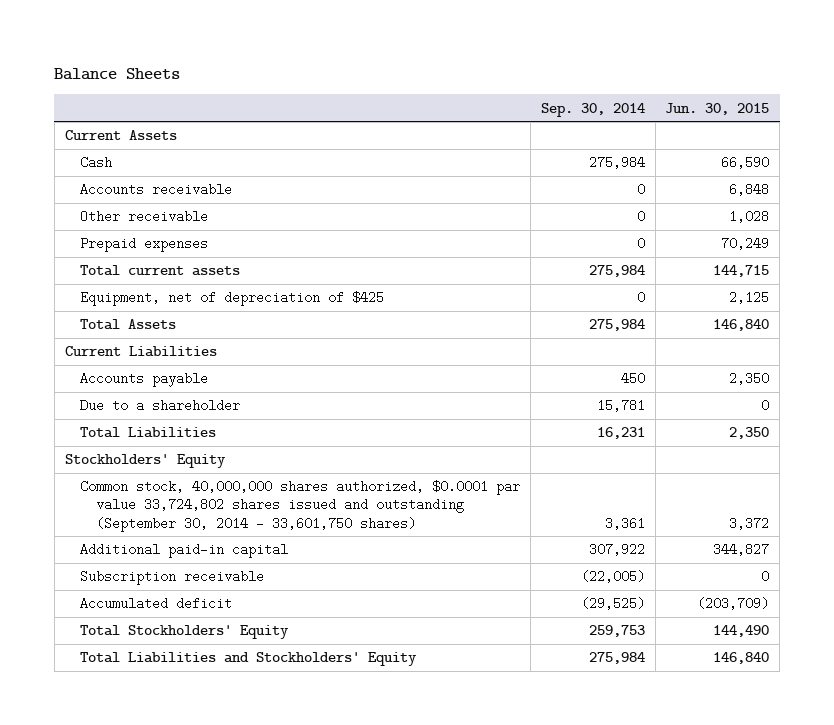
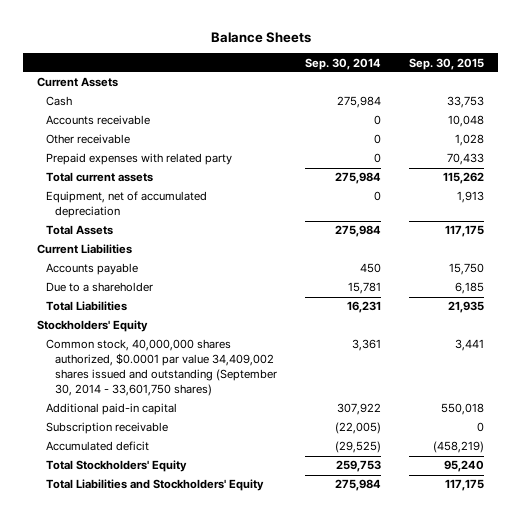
- | Sep. 30, 2014 | Jun. 30, 2015
+ | Sep. 30, 2014 | Sep. 30, 2015
- Prepaid expenses | 0 | 70,249
+ Prepaid expenses with related party | 0 | 70,433
- Equipment, net of depreciation of $425 | 0 | 2,125
+ Equipment, net of accumulated depreciation | 0 | 1,913
- Common stock, 40,000,000 shares authorized, $0.0001 par value 33,724,802 shares issued and outstanding (September 30, 2014 - 33,601,750 shares) | 3,361 | 3,372
+ Common stock, 40,000,000 shares authorized, $0.0001 par value 34,409,002 shares issued and outstanding (September 30, 2014 - 33,601,750 shares) | 3,361 | 3,441

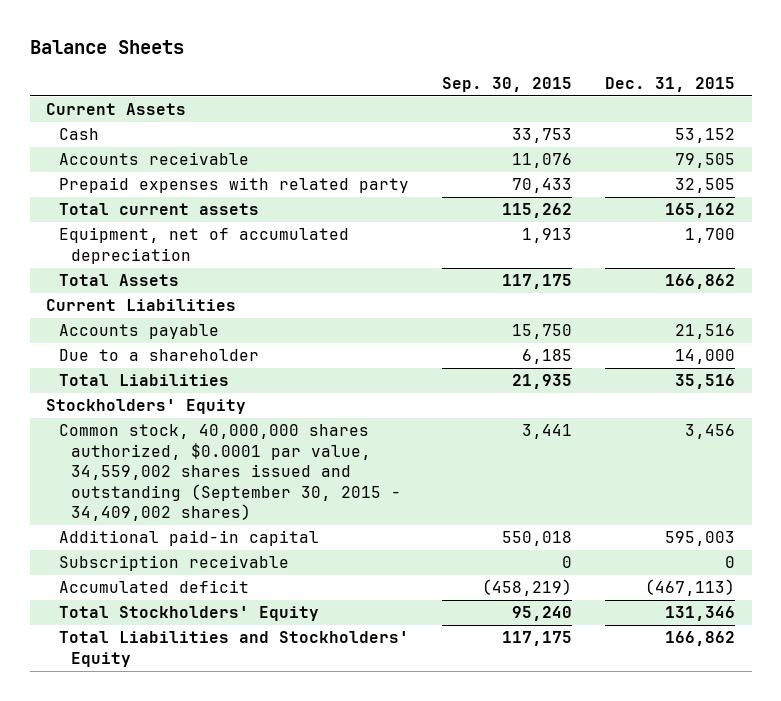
- | Sep. 30, 2014 | Sep. 30, 2015
+ | Sep. 30, 2015 | Dec. 31, 2015
- Accounts receivable | 0 | 10,048
- Other receivable | 0 | 1,028
+ Accounts receivable | 11,076 | 79,505
- Common stock, 40,000,000 shares authorized, $0.0001 par value 34,409,002 shares issued and outstanding (September 30, 2014 - 33,601,750 shares) | 3,361 | 3,441
+ Common stock, 40,000,000 shares authorized, $0.0001 par value, 34,559,002 shares issued and outstanding (September 30, 2015 - 34,409,002 shares) | 3,441 | 3,456

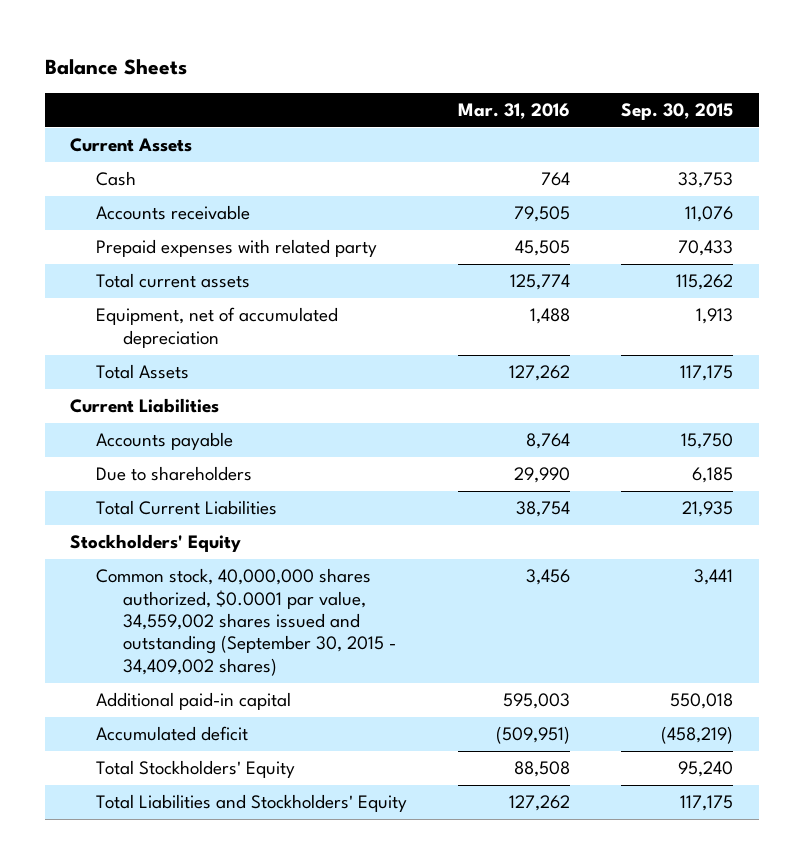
- | Sep. 30, 2015 | Dec. 31, 2015
+ | Mar. 31, 2016 | Sep. 30, 2015
- Due to a shareholder | 6,185 | 14,000
- Total Liabilities | 21,935 | 35,516
+ Due to shareholders | 29,990 | 6,185
+ Total Current Liabilities | 38,754 | 21,935
- Subscription receivable | 0 | 0

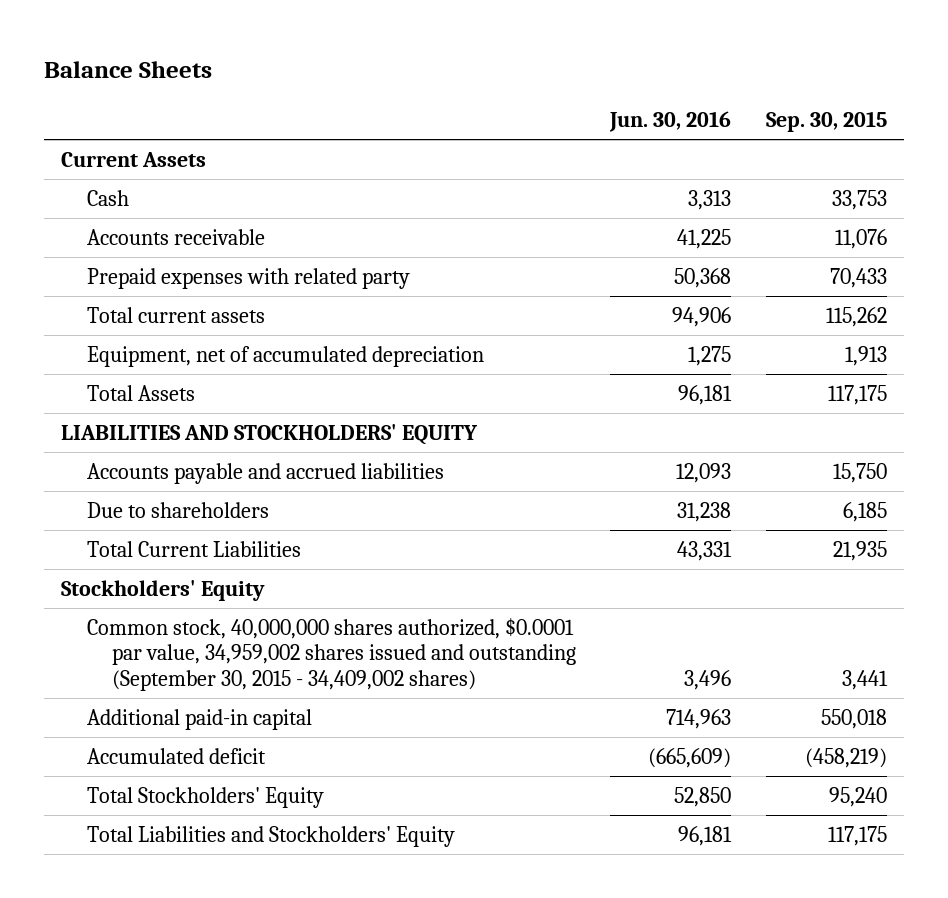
- | Mar. 31, 2016 | Sep. 30, 2015
+ | Jun. 30, 2016 | Sep. 30, 2015
- Current Liabilities
- Accounts payable | 8,764 | 15,750
+ LIABILITIES AND STOCKHOLDERS' EQUITY
+ Accounts payable and accrued liabilities | 12,093 | 15,750
- Common stock, 40,000,000 shares authorized, $0.0001 par value, 34,559,002 shares issued and outstanding (September 30, 2015 - 34,409,002 shares) | 3,456 | 3,441
+ Common stock, 40,000,000 shares authorized, $0.0001 par value, 34,959,002 shares issued and outstanding (September 30, 2015 - 34,409,002 shares) | 3,496 | 3,441

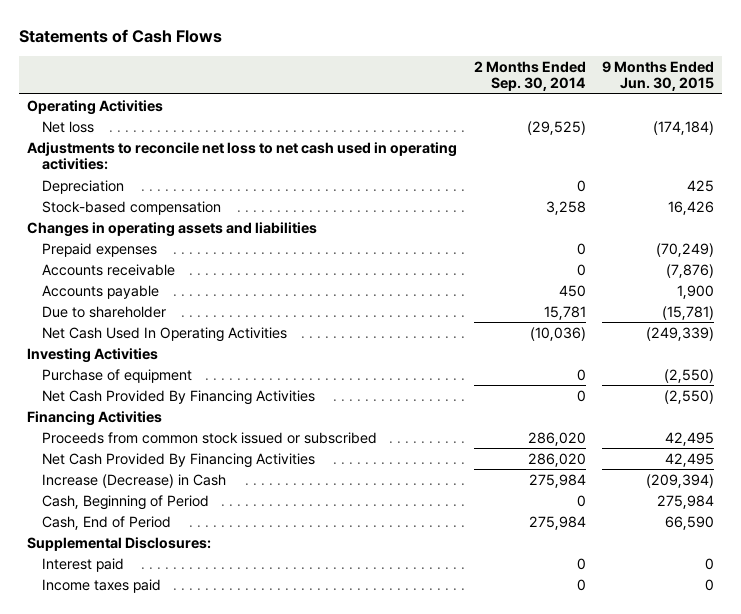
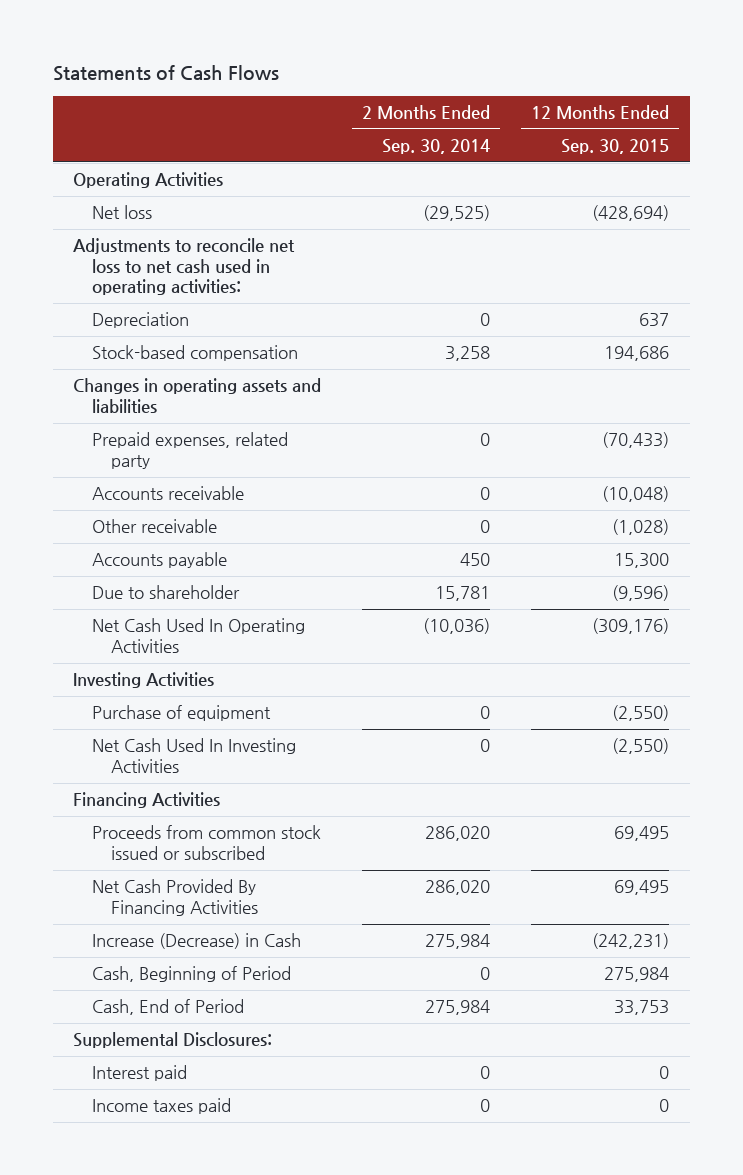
- | 2 Months Ended Sep. 30, 2014 | 9 Months Ended Jun. 30, 2015
+ | 2 Months Ended Sep. 30, 2014 | 12 Months Ended Sep. 30, 2015
- Prepaid expenses | 0 | (70,249)
+ Prepaid expenses, related party | 0 | (70,433)
+ Other receivable | 0 | (1,028)
- Net Cash Provided By Financing Activities | 0 | (2,550)
+ Net Cash Used In Investing Activities | 0 | (2,550)

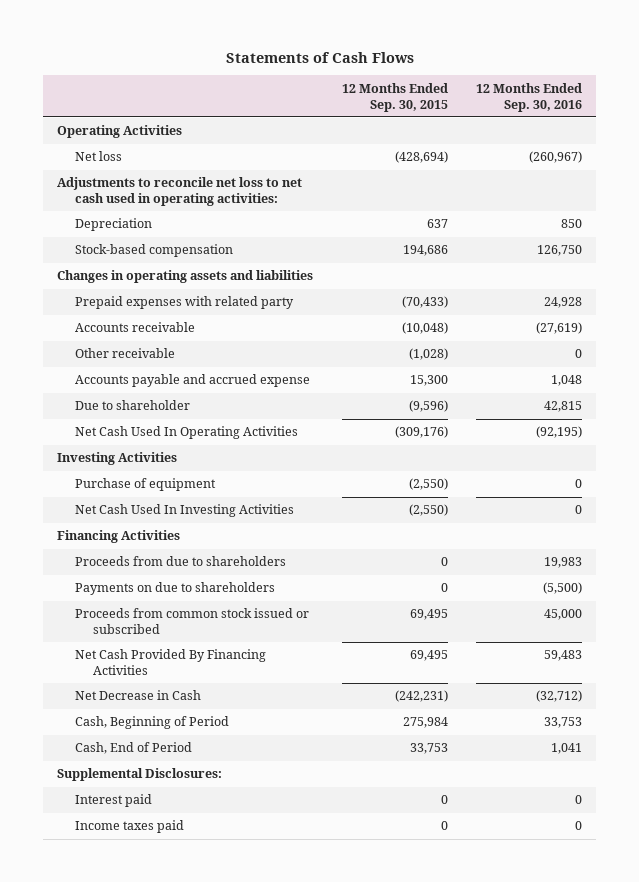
- | 2 Months Ended Sep. 30, 2014 | 12 Months Ended Sep. 30, 2015
+ | 12 Months Ended Sep. 30, 2015 | 12 Months Ended Sep. 30, 2016
- Prepaid expenses, related party | 0 | (70,433)
+ Prepaid expenses with related party | (70,433) | 24,928
- Accounts payable | 450 | 15,300
+ Accounts payable and accrued expense | 15,300 | 1,048
+ Proceeds from due to shareholders | 0 | 19,983
+ Payments on due to shareholders | 0 | (5,500)
- Increase (Decrease) in Cash | 275,984 | (242,231)
+ Net Decrease in Cash | (242,231) | (32,712)

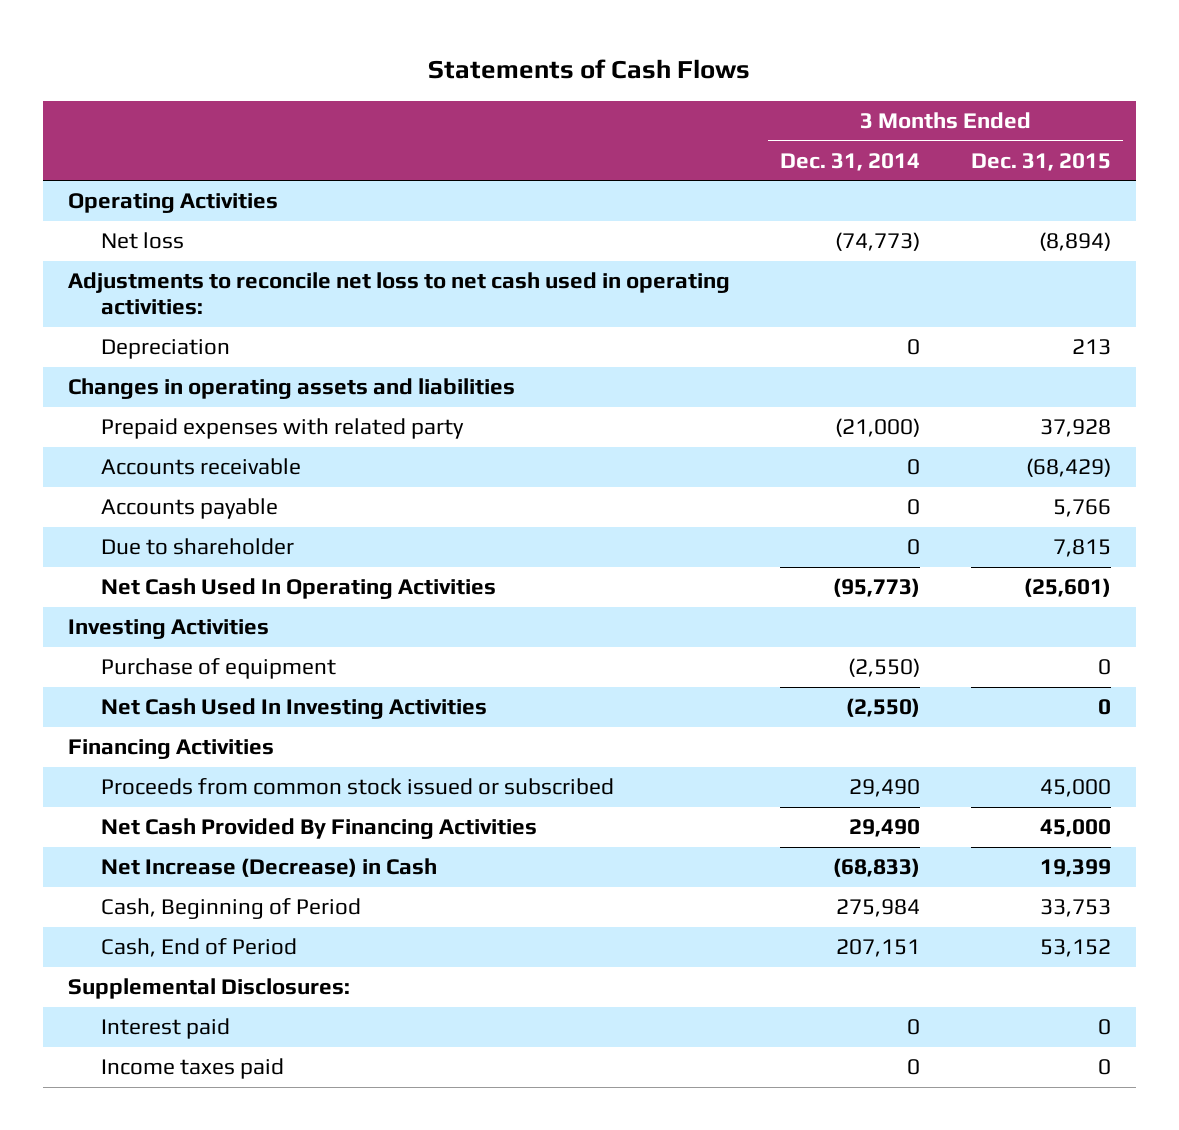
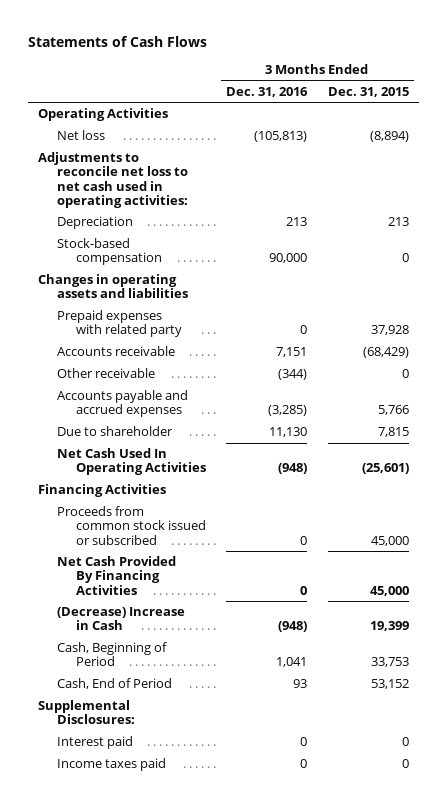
- | 3 Months Ended Dec. 31, 2014 | 3 Months Ended Dec. 31, 2015
+ | 3 Months Ended Dec. 31, 2016 | 3 Months Ended Dec. 31, 2015
+ Stock-based compensation | 90,000 | 0
- Accounts payable | 0 | 5,766
+ Other receivable | (344) | 0
+ Accounts payable and accrued expenses | (3,285) | 5,766
- Investing Activities
- Purchase of equipment | (2,550) | 0
- Net Cash Used In Investing Activities | (2,550) | 0
- Net Increase (Decrease) in Cash | (68,833) | 19,399
+ (Decrease) Increase in Cash | (948) | 19,399

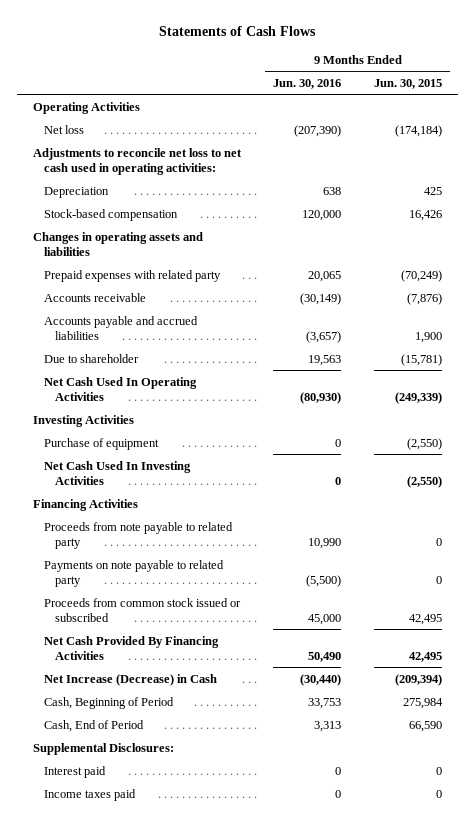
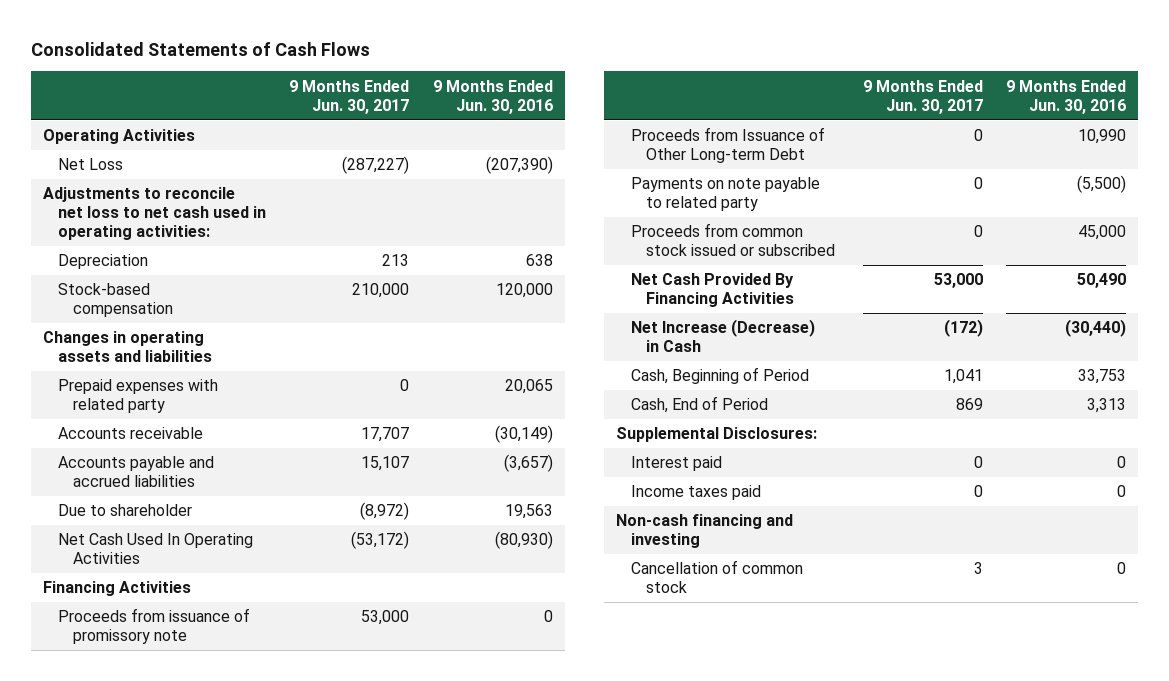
- Statements of Cash Flows
+ Consolidated Statements of Cash Flows
- | 9 Months Ended Jun. 30, 2016 | 9 Months Ended Jun. 30, 2015
+ | 9 Months Ended Jun. 30, 2017 | 9 Months Ended Jun. 30, 2016
- Net loss | (207,390) | (174,184)
+ Net Loss | (287,227) | (207,390)
- Investing Activities
- Purchase of equipment | 0 | (2,550)
- Net Cash Used In Investing Activities | 0 | (2,550)
- Proceeds from note payable to related party | 10,990 | 0
+ Proceeds from issuance of promissory note | 53,000 | 0
+ Proceeds from Issuance of Other Long-term Debt | 0 | 10,990
+ Non-cash financing and investing
+ Cancellation of common stock | 3 | 0

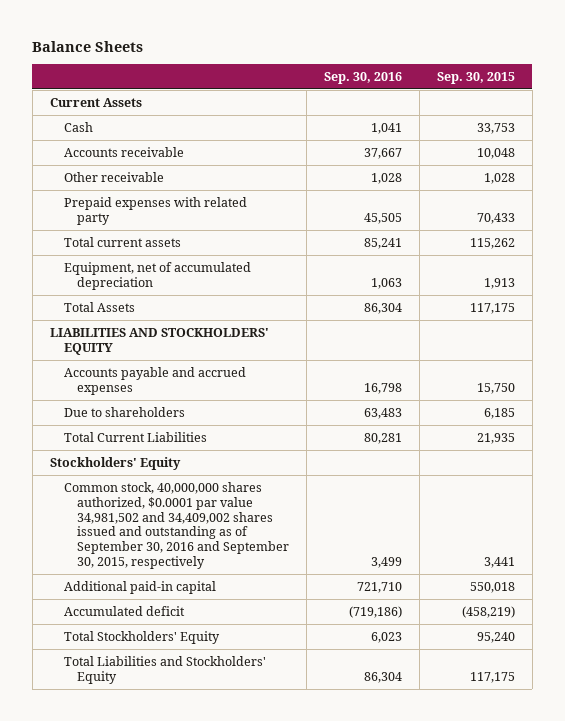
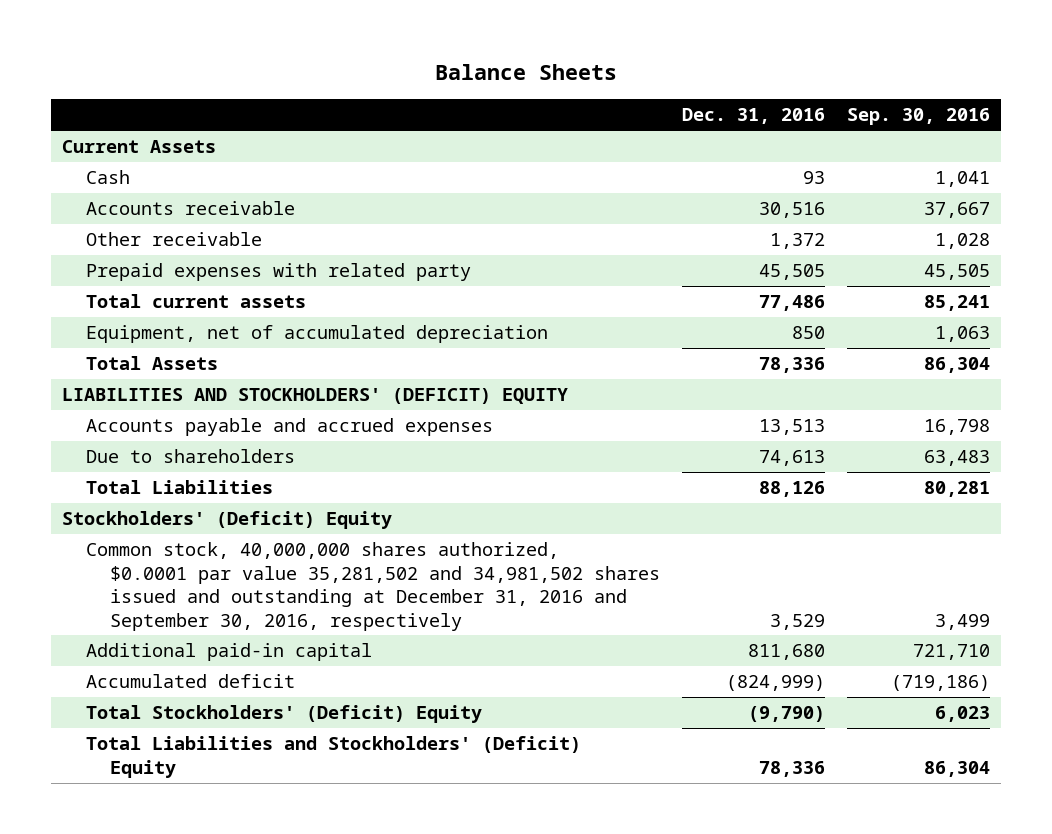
- | Sep. 30, 2016 | Sep. 30, 2015
+ | Dec. 31, 2016 | Sep. 30, 2016
- LIABILITIES AND STOCKHOLDERS' EQUITY
+ LIABILITIES AND STOCKHOLDERS' (DEFICIT) EQUITY
- Total Current Liabilities | 80,281 | 21,935
- Stockholders' Equity
- Common stock, 40,000,000 shares authorized, $0.0001 par value 34,981,502 and 34,409,002 shares issued and outstanding as of September 30, 2016 and September 30, 2015, respectively | 3,499 | 3,441
+ Total Liabilities | 88,126 | 80,281
+ Stockholders' (Deficit) Equity
+ Common stock, 40,000,000 shares authorized, $0.0001 par value 35,281,502 and 34,981,502 shares issued and outstanding at December 31, 2016 and September 30, 2016, respectively | 3,529 | 3,499
- Total Stockholders' Equity | 6,023 | 95,240
- Total Liabilities and Stockholders' Equity | 86,304 | 117,175
+ Total Stockholders' (Deficit) Equity | (9,790) | 6,023
+ Total Liabilities and Stockholders' (Deficit) Equity | 78,336 | 86,304

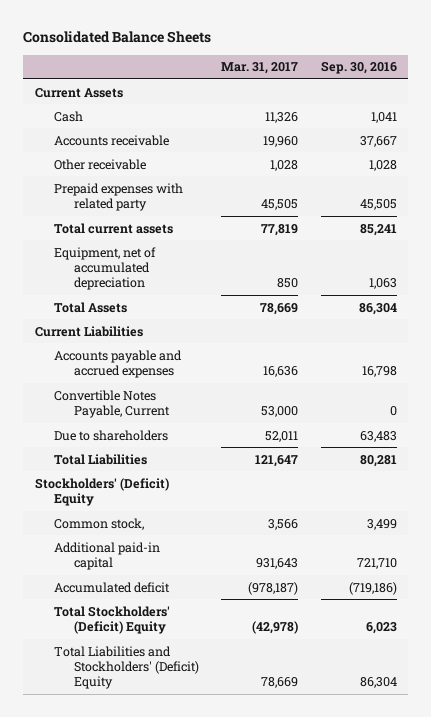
- Balance Sheets
+ Consolidated Balance Sheets
- | Dec. 31, 2016 | Sep. 30, 2016
+ | Mar. 31, 2017 | Sep. 30, 2016
- LIABILITIES AND STOCKHOLDERS' (DEFICIT) EQUITY
+ Current Liabilities
+ Convertible Notes Payable, Current | 53,000 | 0
- Common stock, 40,000,000 shares authorized, $0.0001 par value 35,281,502 and 34,981,502 shares issued and outstanding at December 31, 2016 and September 30, 2016, respectively | 3,529 | 3,499
+ Common stock, | 3,566 | 3,499

